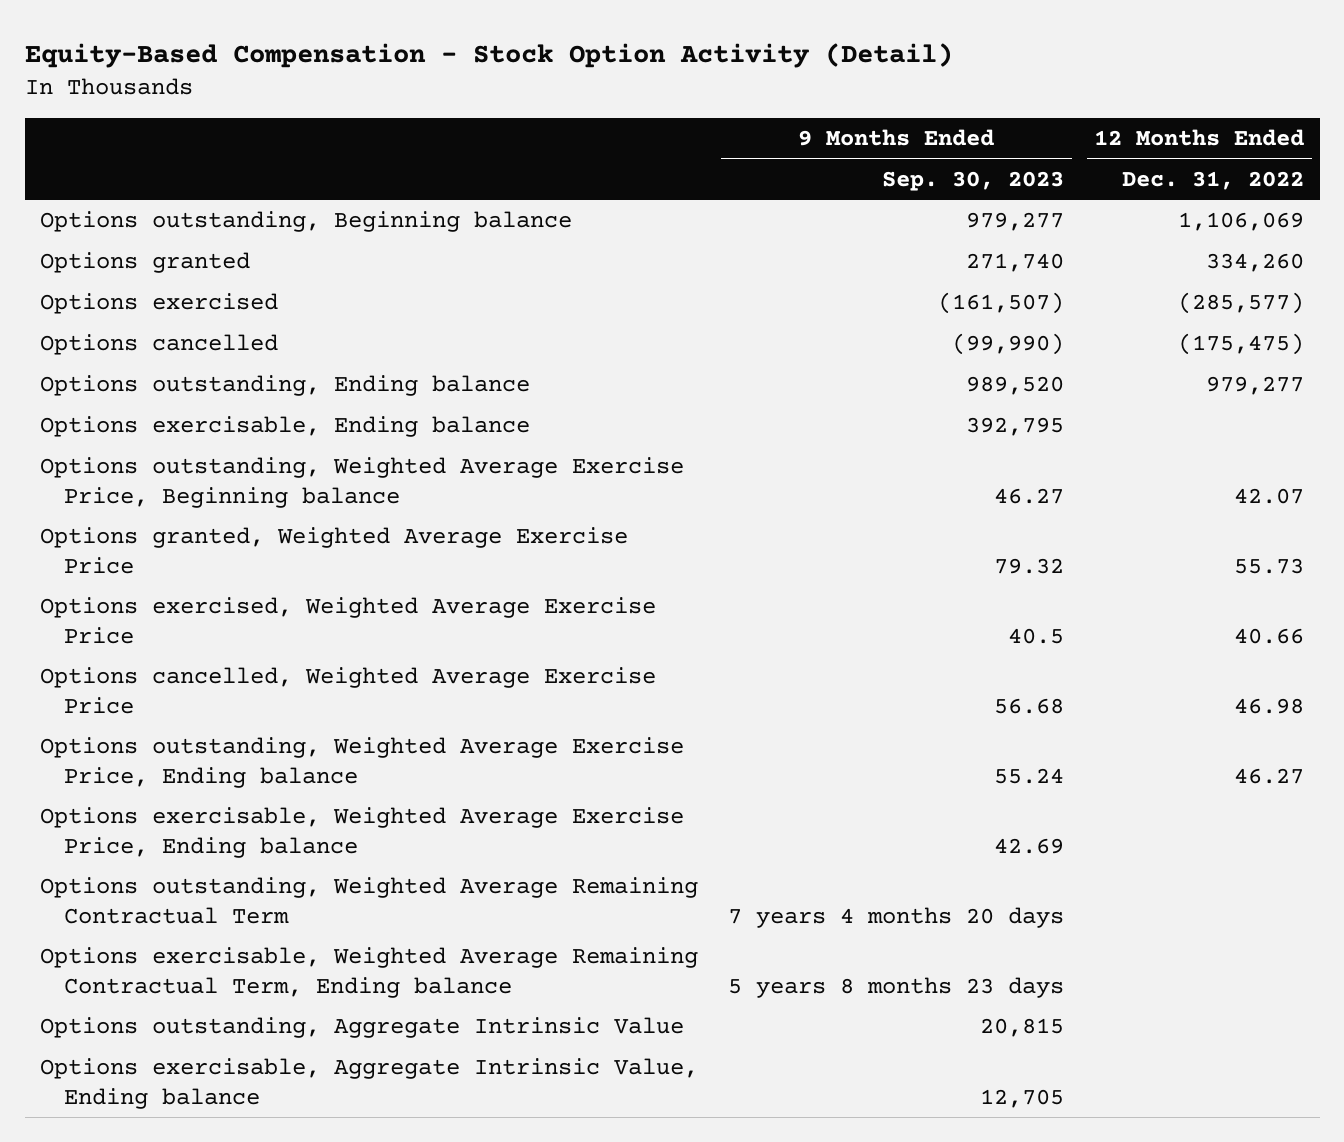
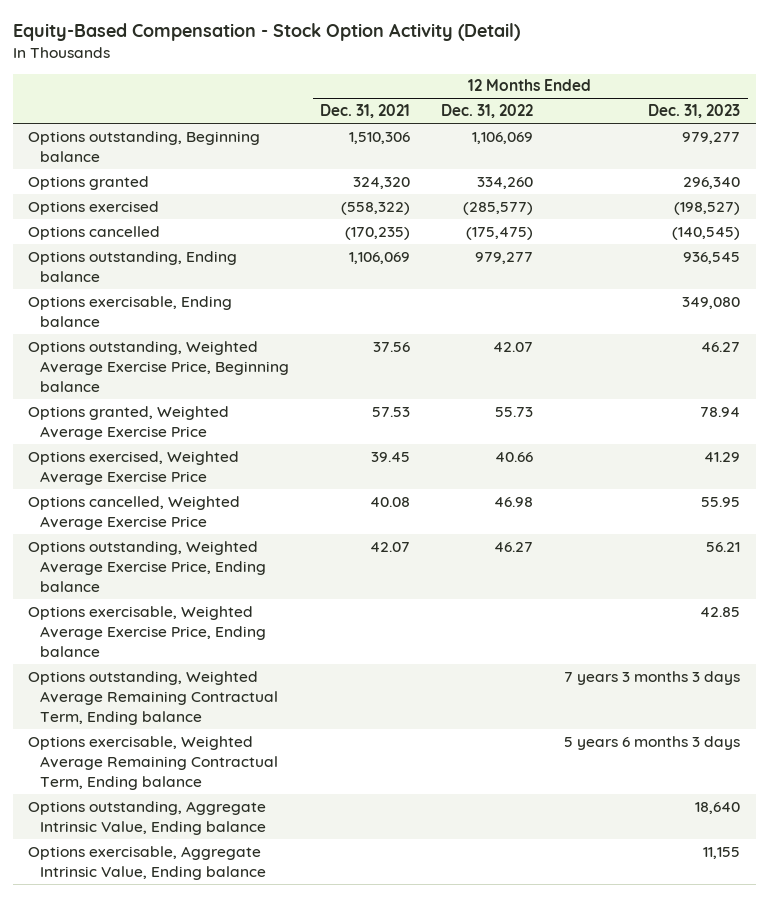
- | 9 Months Ended Sep. 30, 2023 | 12 Months Ended Dec. 31, 2022
+ | 12 Months Ended Dec. 31, 2021 | 12 Months Ended Dec. 31, 2022 | 12 Months Ended Dec. 31, 2023
- Options outstanding, Weighted Average Remaining Contractual Term | 7 years 4 months 20 days |
+ Options outstanding, Weighted Average Remaining Contractual Term, Ending balance | | | 7 years 3 months 3 days
- Options outstanding, Aggregate Intrinsic Value | 20,815 |
+ Options outstanding, Aggregate Intrinsic Value, Ending balance | | | 18,640

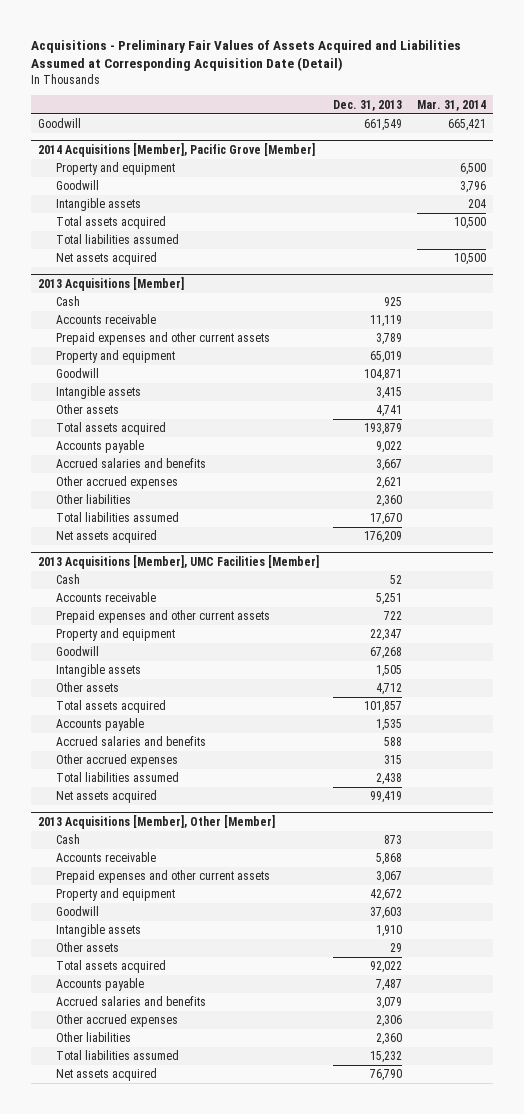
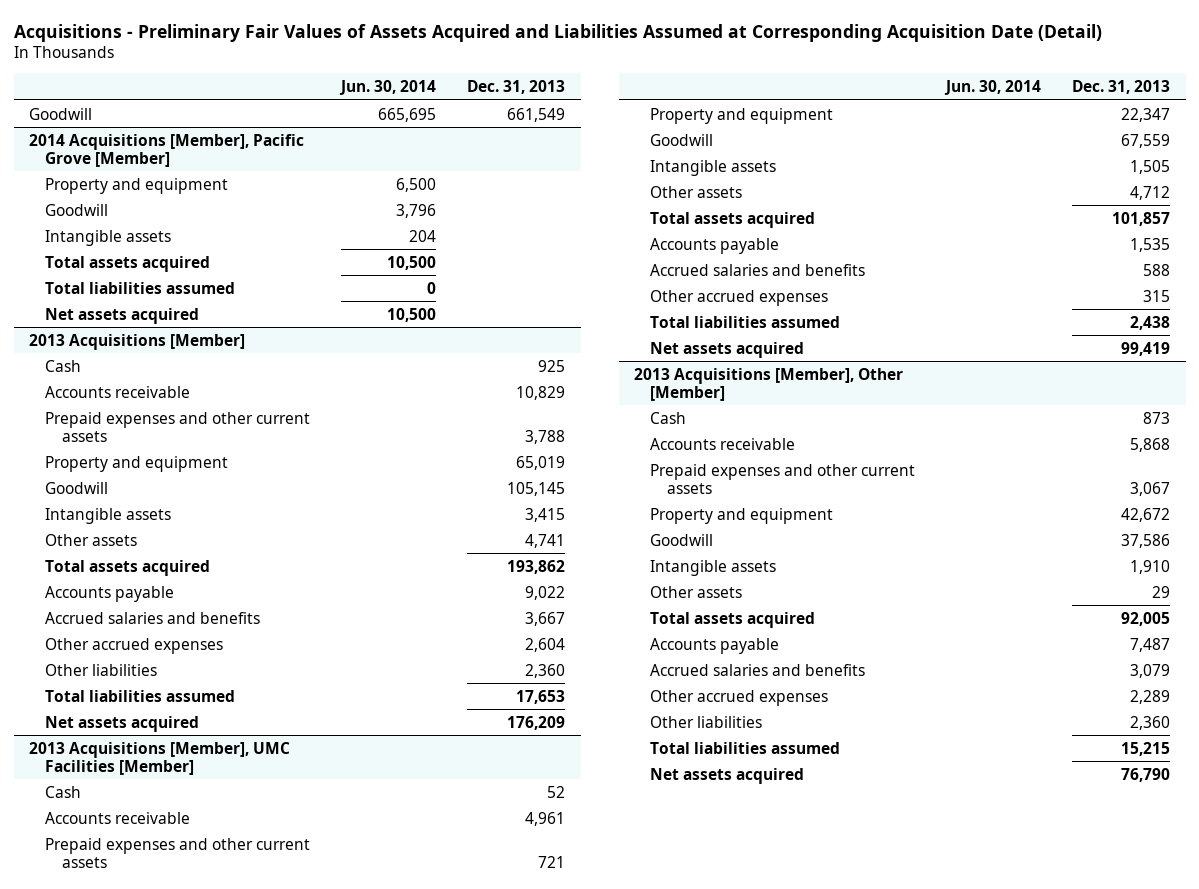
- | Dec. 31, 2013 | Mar. 31, 2014
+ | Jun. 30, 2014 | Dec. 31, 2013
@ 2013 Acquisitions [Member]
- Accounts receivable | 11,119 |
- Prepaid expenses and other current assets | 3,789 |
+ Accounts receivable | | 10,829
+ Prepaid expenses and other current assets | | 3,788
- Goodwill | 104,871 |
+ Goodwill | | 105,145
- Total assets acquired | 193,879 |
+ Total assets acquired | | 193,862
- Other accrued expenses | 2,621 |
+ Other accrued expenses | | 2,604
- Total liabilities assumed | 17,670 |
+ Total liabilities assumed | | 17,653
@ 2013 Acquisitions [Member], UMC Facilities [Member]
- Accounts receivable | 5,251 |
- Prepaid expenses and other current assets | 722 |
+ Accounts receivable | | 4,961
+ Prepaid expenses and other current assets | | 721
- Goodwill | 67,268 |
+ Goodwill | | 67,559
@ 2013 Acquisitions [Member], Other [Member]
- Goodwill | 37,603 |
+ Goodwill | | 37,586
- Total assets acquired | 92,022 |
+ Total assets acquired | | 92,005
- Other accrued expenses | 2,306 |
+ Other accrued expenses | | 2,289
- Total liabilities assumed | 15,232 |
+ Total liabilities assumed | | 15,215

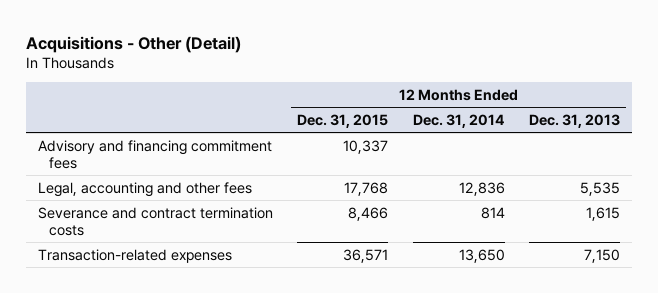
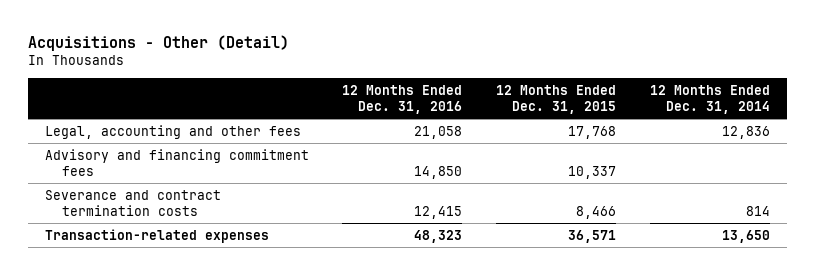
- | 12 Months Ended Dec. 31, 2015 | 12 Months Ended Dec. 31, 2014 | 12 Months Ended Dec. 31, 2013
+ | 12 Months Ended Dec. 31, 2016 | 12 Months Ended Dec. 31, 2015 | 12 Months Ended Dec. 31, 2014
moved down: Advisory and financing commitment fees | 14,850 | 10,337 |

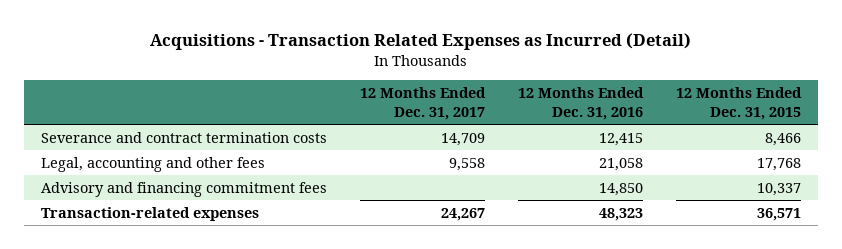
- Acquisitions - Other (Detail)
+ Acquisitions - Transaction Related Expenses as Incurred (Detail)
- | 12 Months Ended Dec. 31, 2016 | 12 Months Ended Dec. 31, 2015 | 12 Months Ended Dec. 31, 2014
+ | 12 Months Ended Dec. 31, 2017 | 12 Months Ended Dec. 31, 2016 | 12 Months Ended Dec. 31, 2015
moved up: Severance and contract termination costs | 14,709 | 12,415 | 8,466

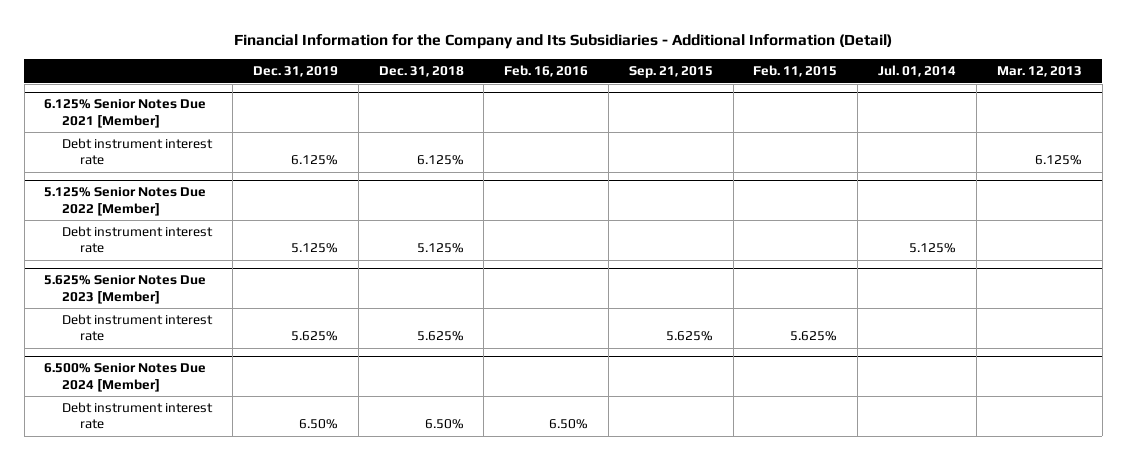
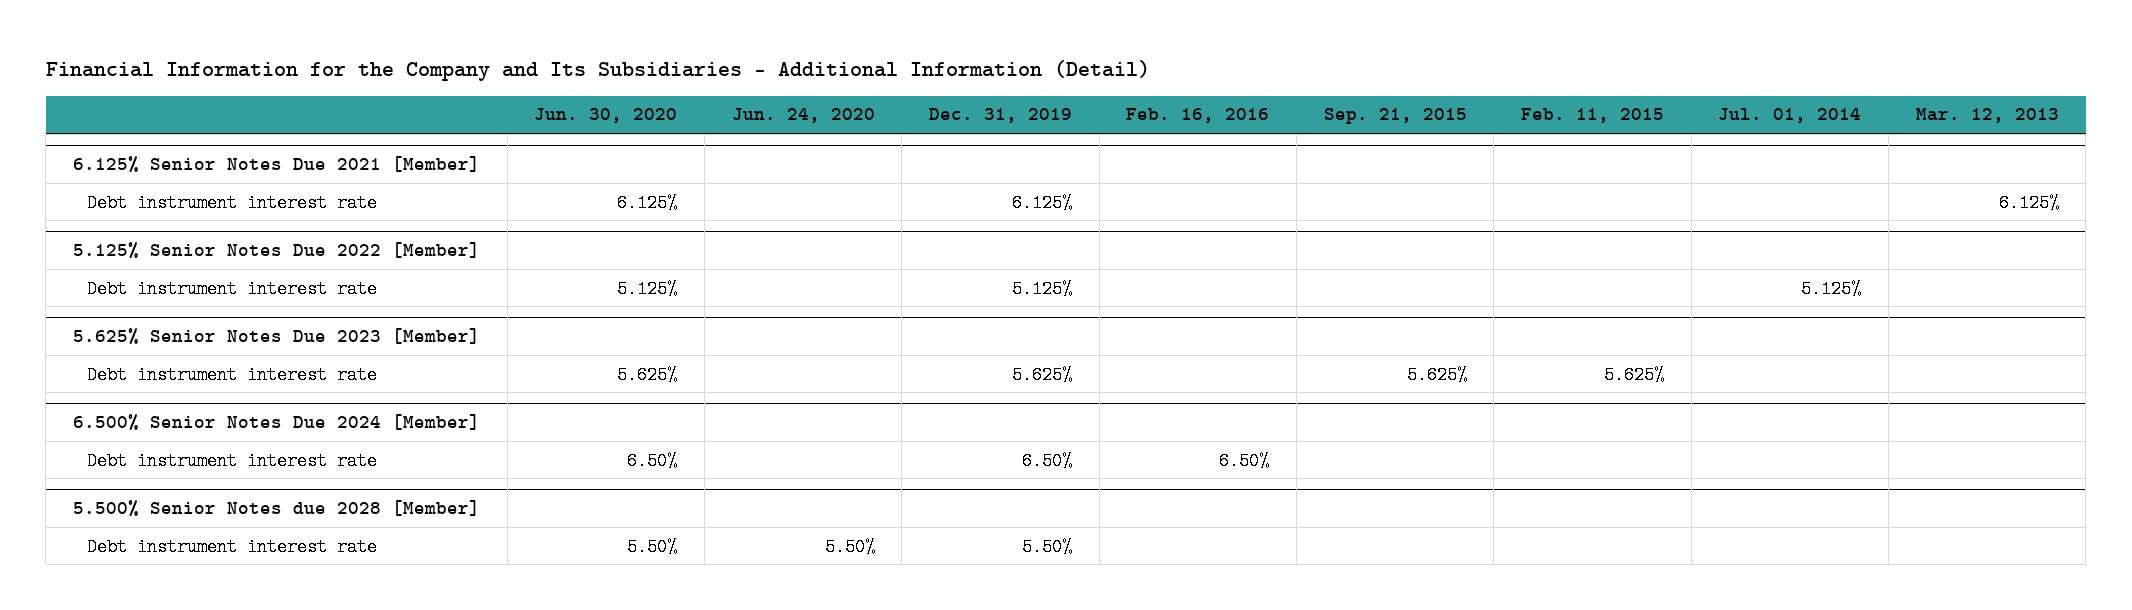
- | Dec. 31, 2019 | Dec. 31, 2018 | Feb. 16, 2016 | Sep. 21, 2015 | Feb. 11, 2015 | Jul. 01, 2014 | Mar. 12, 2013
+ | Jun. 30, 2020 | Jun. 24, 2020 | Dec. 31, 2019 | Feb. 16, 2016 | Sep. 21, 2015 | Feb. 11, 2015 | Jul. 01, 2014 | Mar. 12, 2013
+ 5.500% Senior Notes due 2028 [Member]
+ Debt instrument interest rate | 5.50% | 5.50% | 5.50% | | | | |

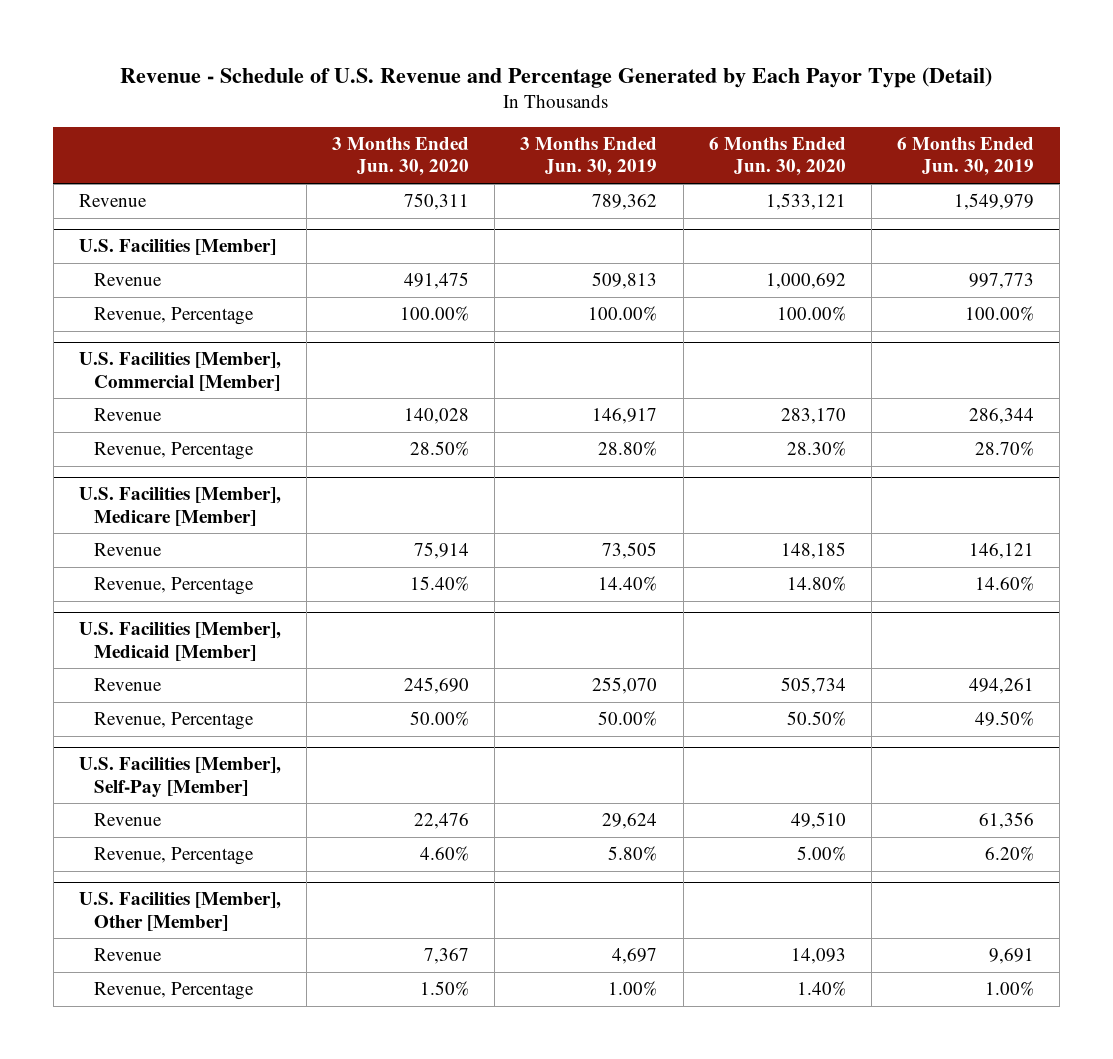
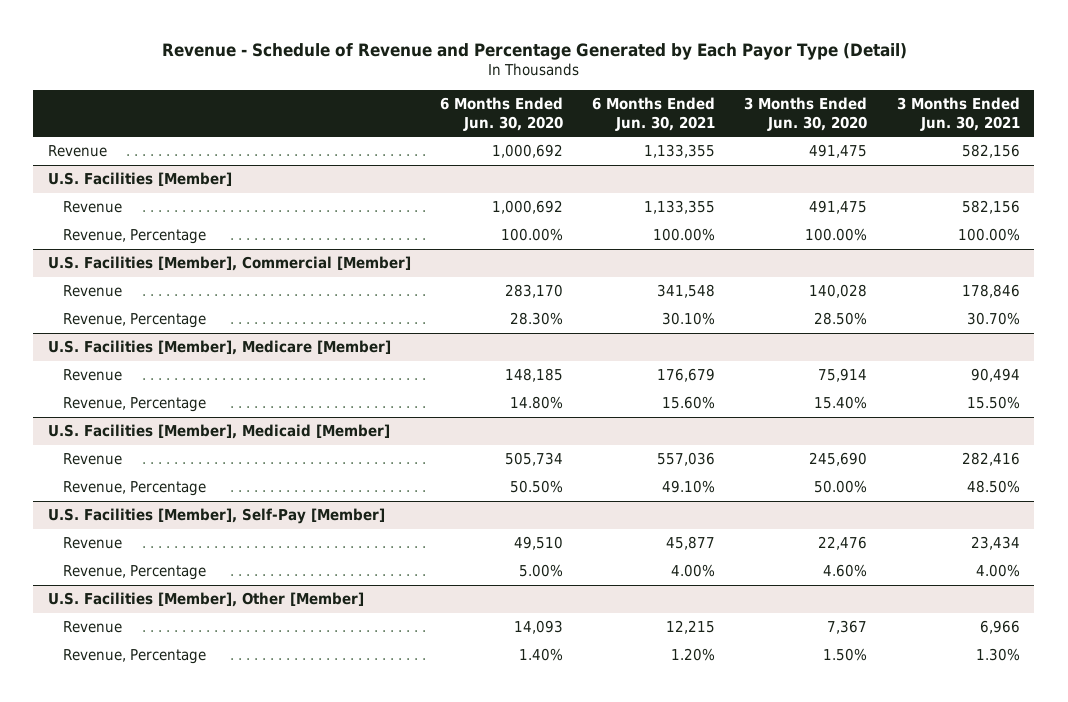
- Revenue - Schedule of U.S. Revenue and Percentage Generated by Each Payor Type (Detail)
+ Revenue - Schedule of Revenue and Percentage Generated by Each Payor Type (Detail)
- | 3 Months Ended Jun. 30, 2020 | 3 Months Ended Jun. 30, 2019 | 6 Months Ended Jun. 30, 2020 | 6 Months Ended Jun. 30, 2019
+ | 6 Months Ended Jun. 30, 2020 | 6 Months Ended Jun. 30, 2021 | 3 Months Ended Jun. 30, 2020 | 3 Months Ended Jun. 30, 2021
- Revenue | 750,311 | 789,362 | 1,533,121 | 1,549,979
+ Revenue | 1,000,692 | 1,133,355 | 491,475 | 582,156

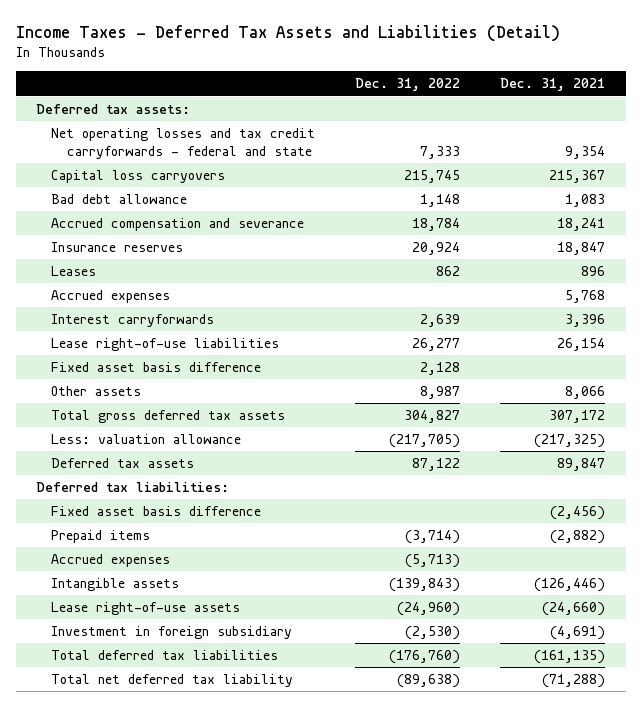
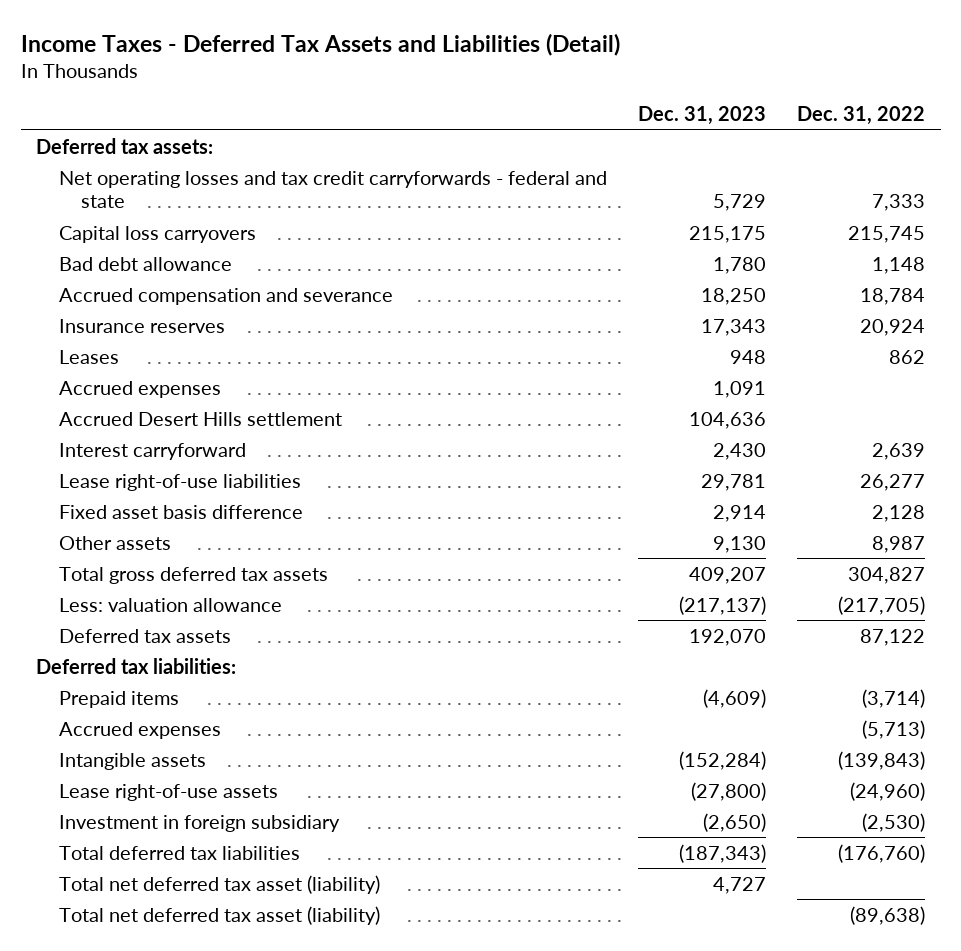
- | Dec. 31, 2022 | Dec. 31, 2021
+ | Dec. 31, 2023 | Dec. 31, 2022
- Interest carryforwards | 2,639 | 3,396
+ Accrued Desert Hills settlement | 104,636 |
+ Interest carryforward | 2,430 | 2,639
- Fixed asset basis difference | | (2,456)
- Total net deferred tax liability | (89,638) | (71,288)
+ Total net deferred tax asset (liability) | 4,727 |
+ Total net deferred tax asset (liability) | | (89,638)

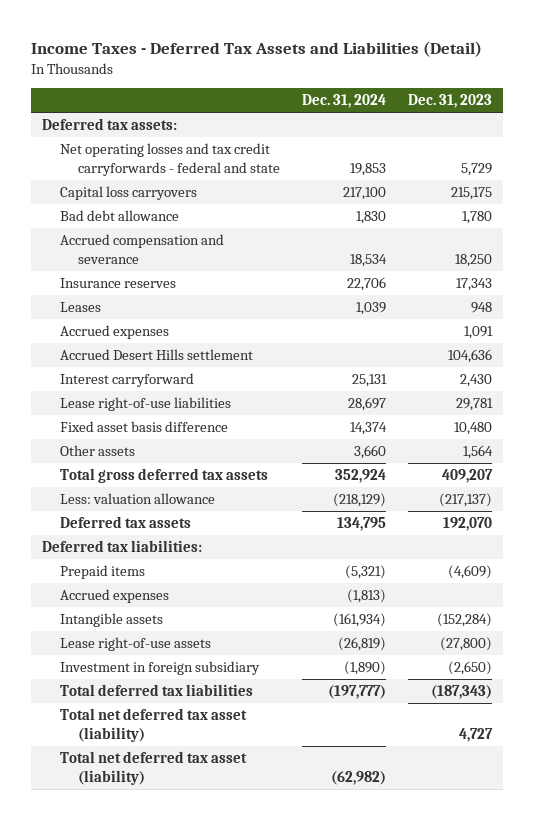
- | Dec. 31, 2023 | Dec. 31, 2022
+ | Dec. 31, 2024 | Dec. 31, 2023
- Fixed asset basis difference | 2,914 | 2,128
- Other assets | 9,130 | 8,987
+ Fixed asset basis difference | 14,374 | 10,480
+ Other assets | 3,660 | 1,564

